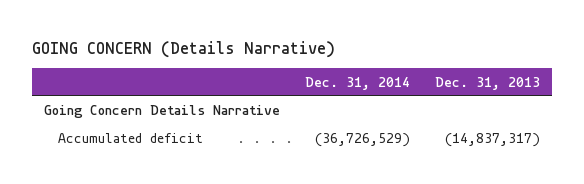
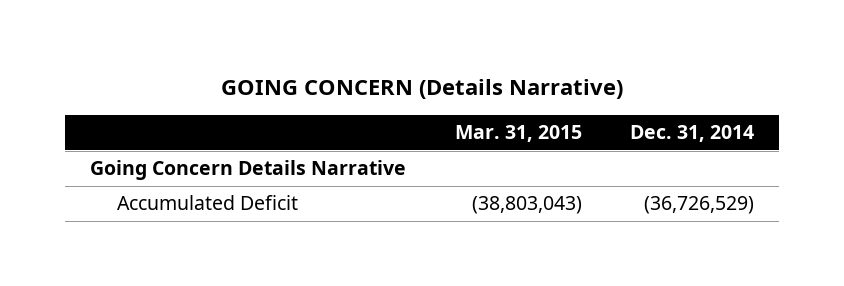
- | Dec. 31, 2014 | Dec. 31, 2013
+ | Mar. 31, 2015 | Dec. 31, 2014
- Accumulated deficit | (36,726,529) | (14,837,317)
+ Accumulated Deficit | (38,803,043) | (36,726,529)

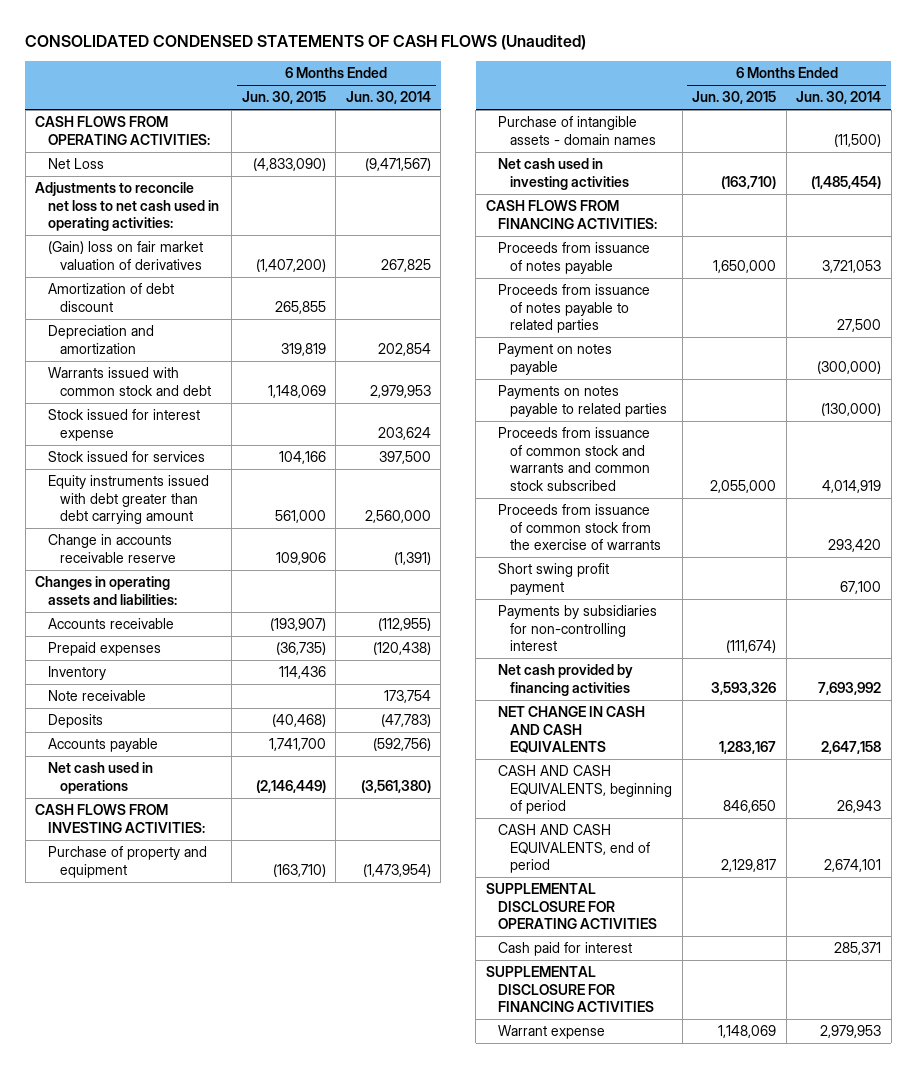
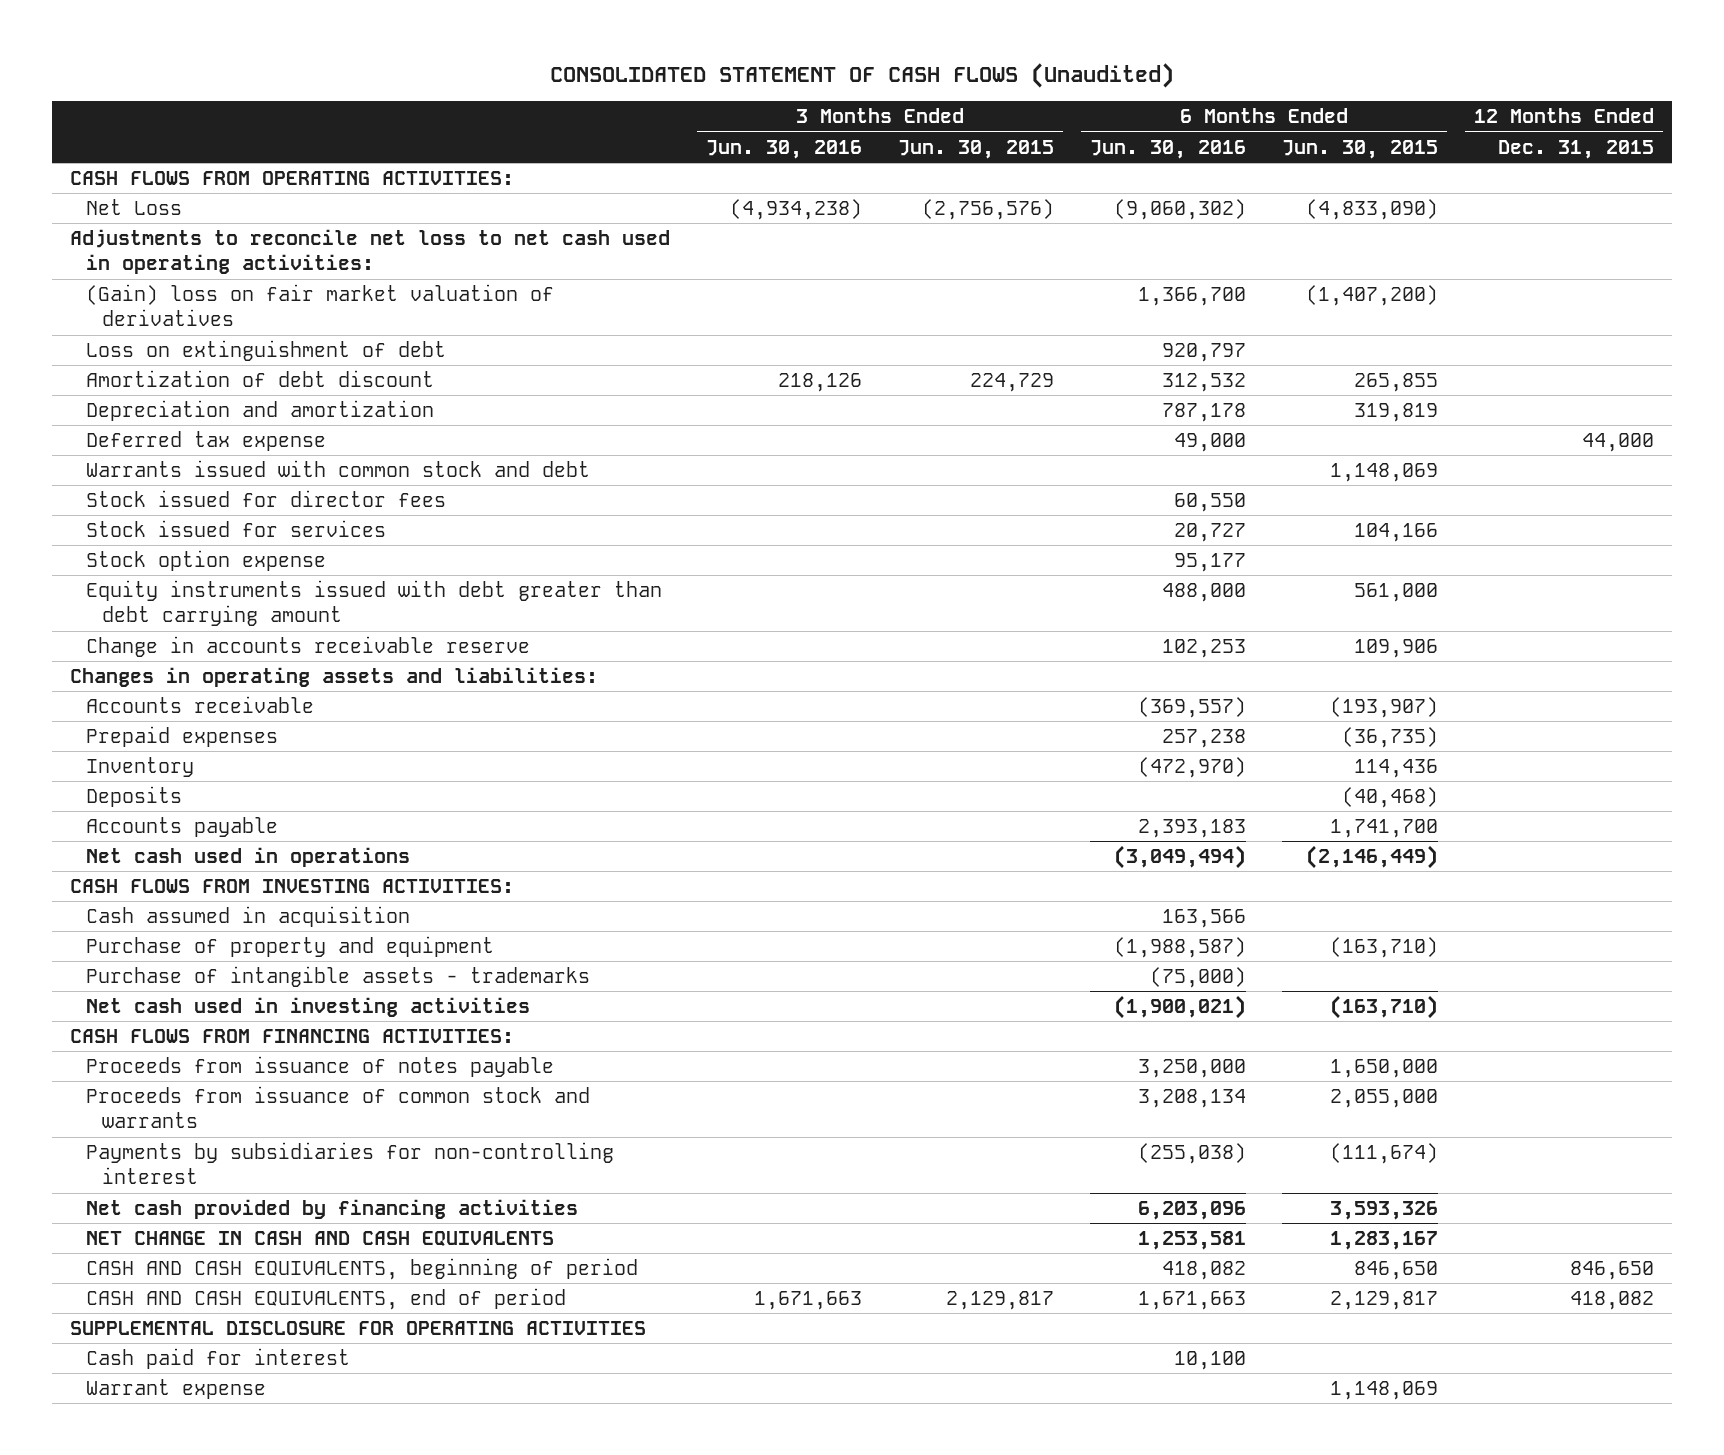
- CONSOLIDATED CONDENSED STATEMENTS OF CASH FLOWS (Unaudited)
+ CONSOLIDATED STATEMENT OF CASH FLOWS (Unaudited)
- | 6 Months Ended Jun. 30, 2015 | 6 Months Ended Jun. 30, 2014
+ | 3 Months Ended Jun. 30, 2016 | 3 Months Ended Jun. 30, 2015 | 6 Months Ended Jun. 30, 2016 | 6 Months Ended Jun. 30, 2015 | 12 Months Ended Dec. 31, 2015
+ Loss on extinguishment of debt | | | 920,797 | |
+ Deferred tax expense | | | 49,000 | | 44,000
- Stock issued for interest expense | | 203,624
+ Stock issued for director fees | | | 60,550 | |
+ Stock option expense | | | 95,177 | |
- Note receivable | | 173,754
+ Cash assumed in acquisition | | | 163,566 | |
- Purchase of intangible assets - domain names | | (11,500)
+ Purchase of intangible assets - trademarks | | | (75,000) | |
- Proceeds from issuance of notes payable to related parties | | 27,500
- Payment on notes payable | | (300,000)
- Payments on notes payable to related parties | | (130,000)
- Proceeds from issuance of common stock and warrants and common stock subscribed | 2,055,000 | 4,014,919
- Proceeds from issuance of common stock from the exercise of warrants | | 293,420
- Short swing profit payment | | 67,100
+ Proceeds from issuance of common stock and warrants | | | 3,208,134 | 2,055,000 |
- SUPPLEMENTAL DISCLOSURE FOR FINANCING ACTIVITIES

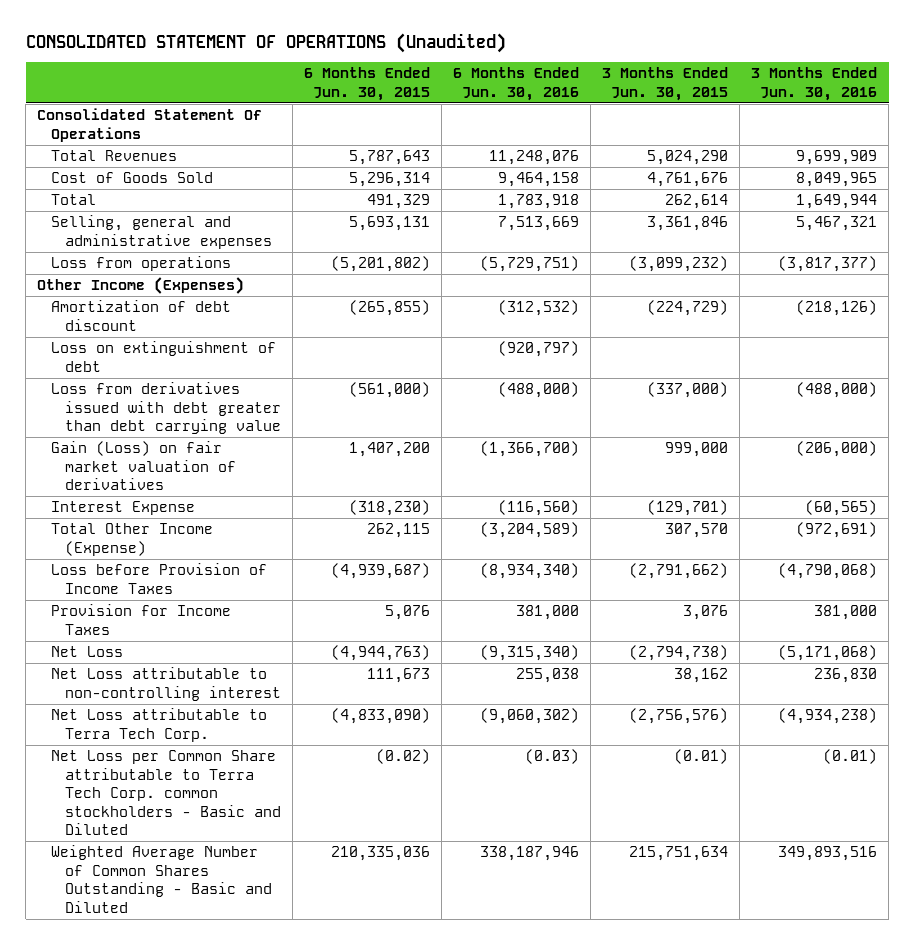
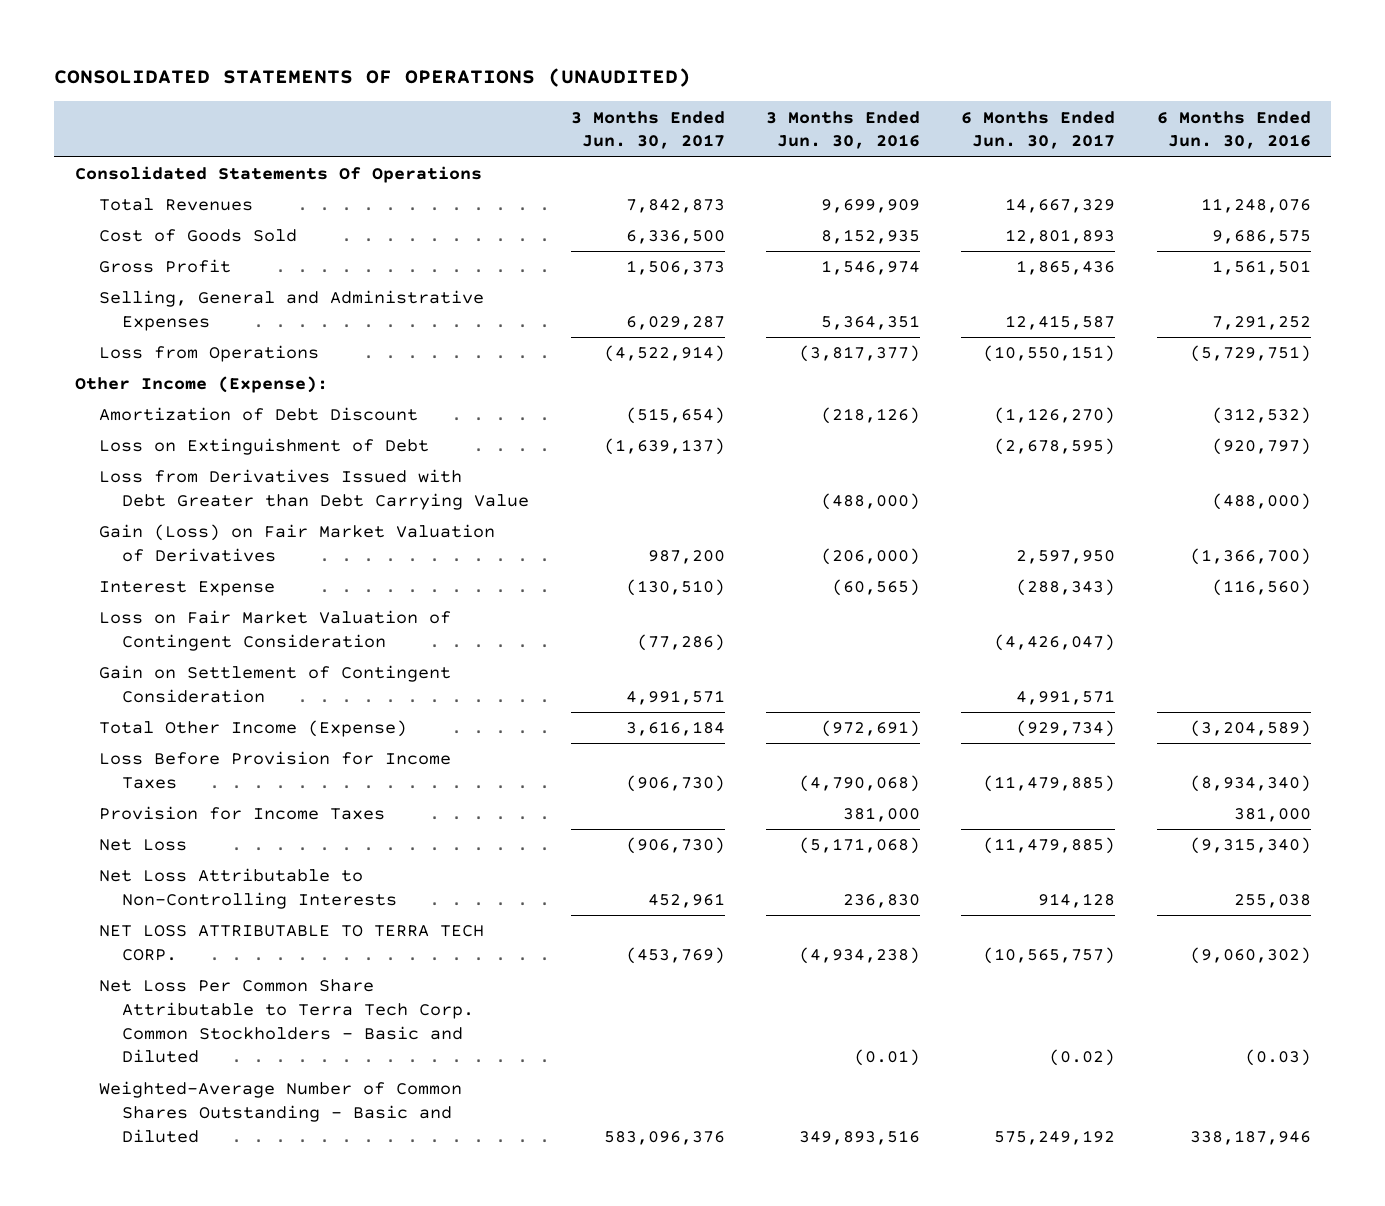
- CONSOLIDATED STATEMENT OF OPERATIONS (Unaudited)
+ CONSOLIDATED STATEMENTS OF OPERATIONS (UNAUDITED)
- | 6 Months Ended Jun. 30, 2015 | 6 Months Ended Jun. 30, 2016 | 3 Months Ended Jun. 30, 2015 | 3 Months Ended Jun. 30, 2016
+ | 3 Months Ended Jun. 30, 2017 | 3 Months Ended Jun. 30, 2016 | 6 Months Ended Jun. 30, 2017 | 6 Months Ended Jun. 30, 2016
- Consolidated Statement Of Operations
+ Consolidated Statements Of Operations
- Cost of Goods Sold | 5,296,314 | 9,464,158 | 4,761,676 | 8,049,965
- Total | 491,329 | 1,783,918 | 262,614 | 1,649,944
- Selling, general and administrative expenses | 5,693,131 | 7,513,669 | 3,361,846 | 5,467,321
- Loss from operations | (5,201,802) | (5,729,751) | (3,099,232) | (3,817,377)
- Other Income (Expenses)
- Amortization of debt discount | (265,855) | (312,532) | (224,729) | (218,126)
- Loss on extinguishment of debt | | (920,797) | |
- Loss from derivatives issued with debt greater than debt carrying value | (561,000) | (488,000) | (337,000) | (488,000)
- Gain (Loss) on fair market valuation of derivatives | 1,407,200 | (1,366,700) | 999,000 | (206,000)
+ Cost of Goods Sold | 6,336,500 | 8,152,935 | 12,801,893 | 9,686,575
+ Gross Profit | 1,506,373 | 1,546,974 | 1,865,436 | 1,561,501
+ Selling, General and Administrative Expenses | 6,029,287 | 5,364,351 | 12,415,587 | 7,291,252
+ Loss from Operations | (4,522,914) | (3,817,377) | (10,550,151) | (5,729,751)
+ Other Income (Expense):
+ Amortization of Debt Discount | (515,654) | (218,126) | (1,126,270) | (312,532)
+ Loss on Extinguishment of Debt | (1,639,137) | | (2,678,595) | (920,797)
+ Loss from Derivatives Issued with Debt Greater than Debt Carrying Value | | (488,000) | | (488,000)
+ Gain (Loss) on Fair Market Valuation of Derivatives | 987,200 | (206,000) | 2,597,950 | (1,366,700)
+ Loss on Fair Market Valuation of Contingent Consideration | (77,286) | | (4,426,047) |
+ Gain on Settlement of Contingent Consideration | 4,991,571 | | 4,991,571 |
- Loss before Provision of Income Taxes | (4,939,687) | (8,934,340) | (2,791,662) | (4,790,068)
+ Loss Before Provision for Income Taxes | (906,730) | (4,790,068) | (11,479,885) | (8,934,340)
- Net Loss attributable to non-controlling interest | 111,673 | 255,038 | 38,162 | 236,830
- Net Loss attributable to Terra Tech Corp. | (4,833,090) | (9,060,302) | (2,756,576) | (4,934,238)
- Net Loss per Common Share attributable to Terra Tech Corp. common stockholders - Basic and Diluted | (0.02) | (0.03) | (0.01) | (0.01)
- Weighted Average Number of Common Shares Outstanding - Basic and Diluted | 210,335,036 | 338,187,946 | 215,751,634 | 349,893,516
+ Net Loss Attributable to Non-Controlling Interests | 452,961 | 236,830 | 914,128 | 255,038
+ NET LOSS ATTRIBUTABLE TO TERRA TECH CORP. | (453,769) | (4,934,238) | (10,565,757) | (9,060,302)
+ Net Loss Per Common Share Attributable to Terra Tech Corp. Common Stockholders - Basic and Diluted | | (0.01) | (0.02) | (0.03)
+ Weighted-Average Number of Common Shares Outstanding - Basic and Diluted | 583,096,376 | 349,893,516 | 575,249,192 | 338,187,946

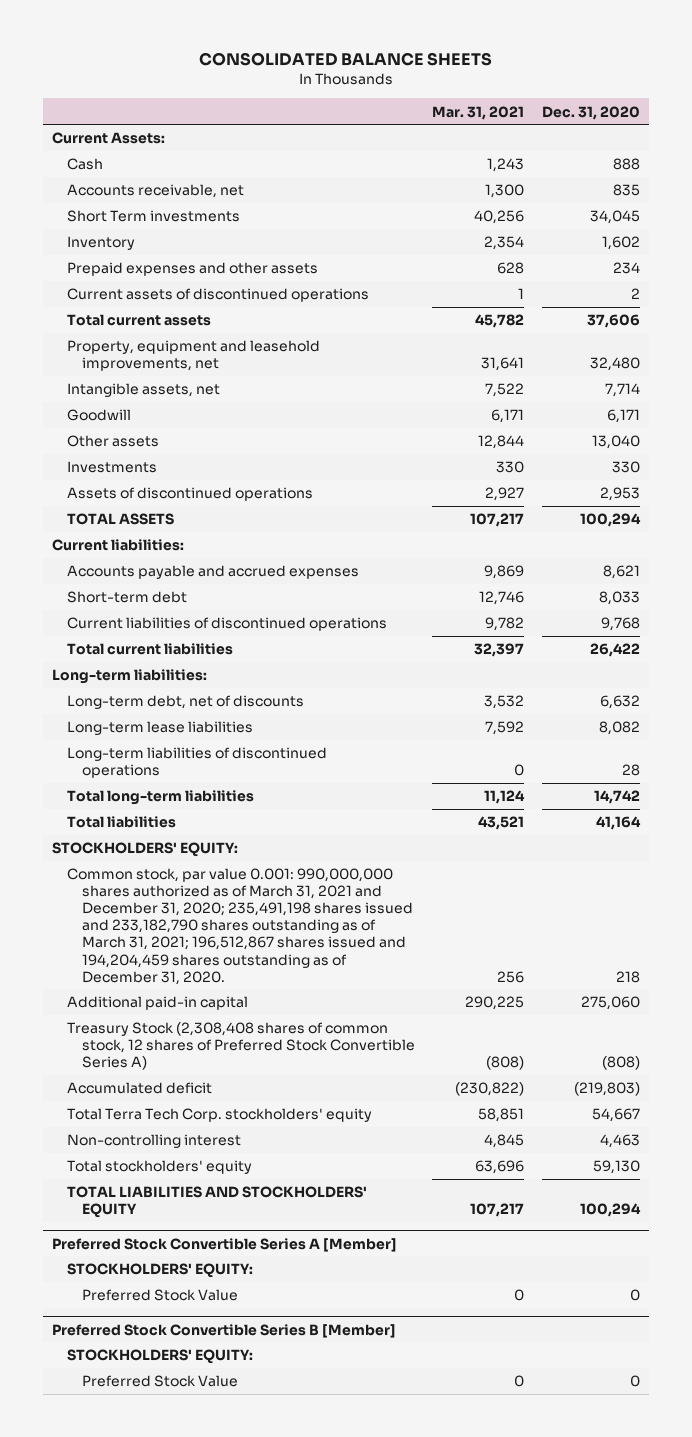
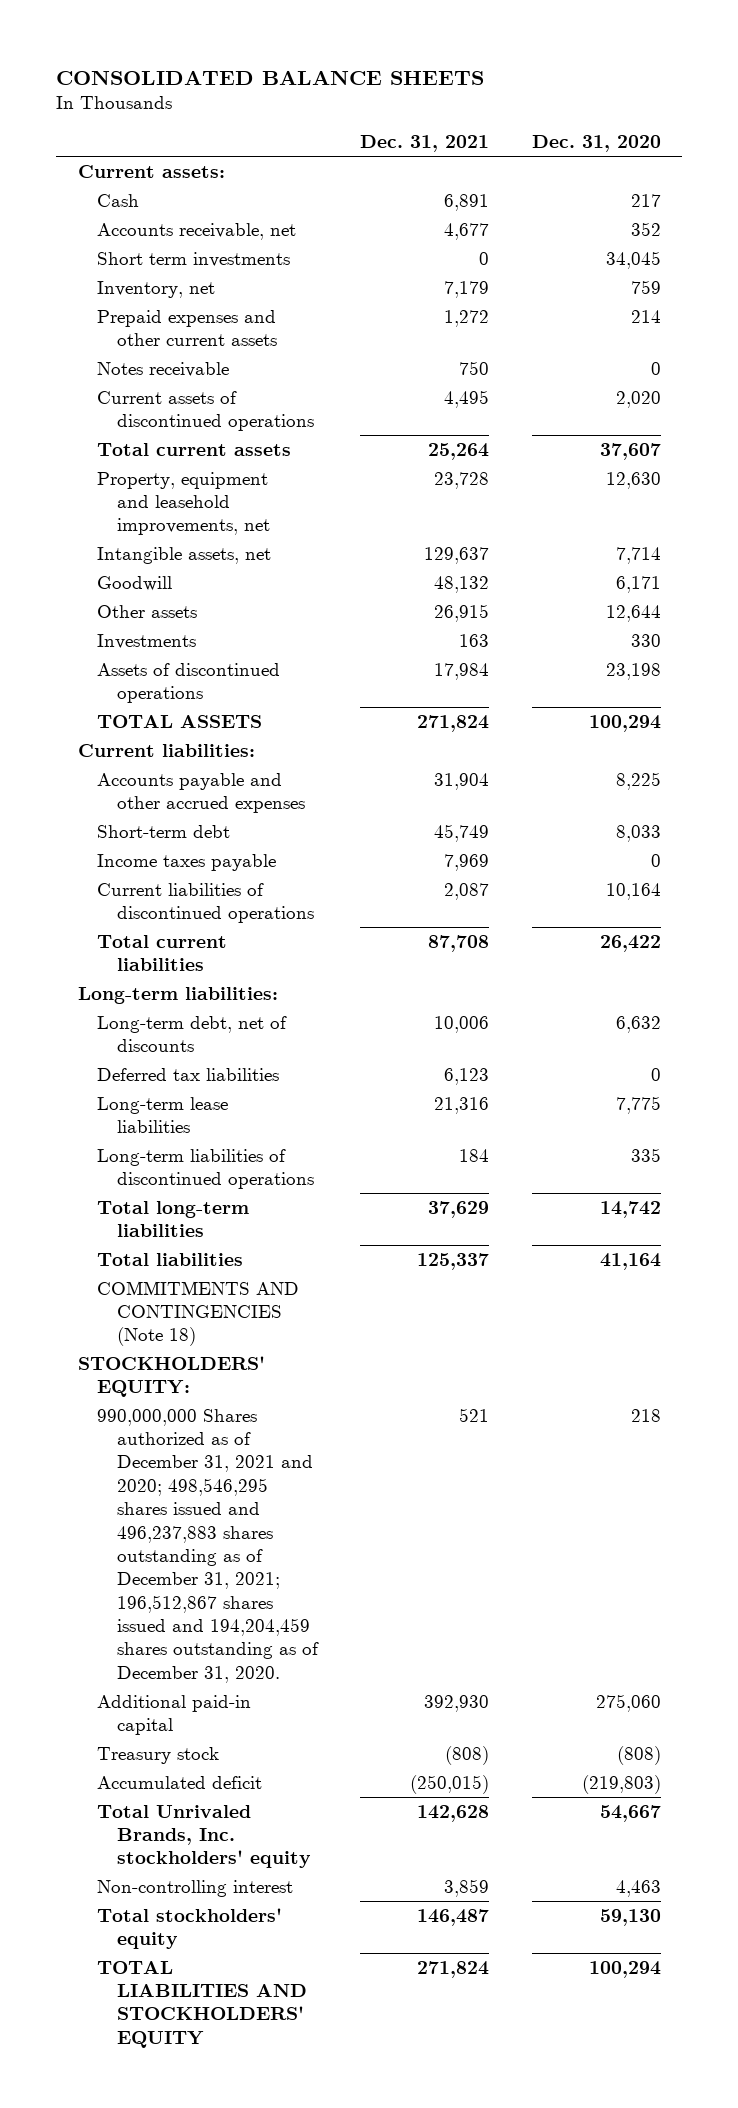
- | Mar. 31, 2021 | Dec. 31, 2020
+ | Dec. 31, 2021 | Dec. 31, 2020
- Current Assets:
- Cash | 1,243 | 888
- Accounts receivable, net | 1,300 | 835
- Short Term investments | 40,256 | 34,045
- Inventory | 2,354 | 1,602
- Prepaid expenses and other assets | 628 | 234
- Current assets of discontinued operations | 1 | 2
- Total current assets | 45,782 | 37,606
- Property, equipment and leasehold improvements, net | 31,641 | 32,480
+ Current assets:
+ Cash | 6,891 | 217
+ Accounts receivable, net | 4,677 | 352
+ Short term investments | 0 | 34,045
+ Inventory, net | 7,179 | 759
+ Prepaid expenses and other current assets | 1,272 | 214
+ Notes receivable | 750 | 0
+ Current assets of discontinued operations | 4,495 | 2,020
+ Total current assets | 25,264 | 37,607
+ Property, equipment and leasehold improvements, net | 23,728 | 12,630
- Other assets | 12,844 | 13,040
+ Other assets | 26,915 | 12,644
- Assets of discontinued operations | 2,927 | 2,953
+ Assets of discontinued operations | 17,984 | 23,198
- Accounts payable and accrued expenses | 9,869 | 8,621
+ Accounts payable and other accrued expenses | 31,904 | 8,225
- Current liabilities of discontinued operations | 9,782 | 9,768
+ Income taxes payable | 7,969 | 0
+ Current liabilities of discontinued operations | 2,087 | 10,164
- Long-term lease liabilities | 7,592 | 8,082
- Long-term liabilities of discontinued operations | 0 | 28
+ Deferred tax liabilities | 6,123 | 0
+ Long-term lease liabilities | 21,316 | 7,775
+ Long-term liabilities of discontinued operations | 184 | 335
+ COMMITMENTS AND CONTINGENCIES (Note 18)
- Common stock, par value 0.001: 990,000,000 shares authorized as of March 31, 2021 and December 31, 2020; 235,491,198 shares issued and 233,182,790 shares outstanding as of March 31, 2021; 196,512,867 shares issued and 194,204,459 shares outstanding as of December 31, 2020. | 256 | 218
+ 990,000,000 Shares authorized as of December 31, 2021 and 2020; 498,546,295 shares issued and 496,237,883 shares outstanding as of December 31, 2021; 196,512,867 shares issued and 194,204,459 shares outstanding as of December 31, 2020. | 521 | 218
- Treasury Stock (2,308,408 shares of common stock, 12 shares of Preferred Stock Convertible Series A) | (808) | (808)
+ Treasury stock | (808) | (808)
- Total Terra Tech Corp. stockholders' equity | 58,851 | 54,667
+ Total Unrivaled Brands, Inc. stockholders' equity | 142,628 | 54,667
- Preferred Stock Convertible Series A [Member]
- STOCKHOLDERS' EQUITY:
- Preferred Stock Value | 0 | 0
- Preferred Stock Convertible Series B [Member]
- STOCKHOLDERS' EQUITY:
- Preferred Stock Value | 0 | 0

